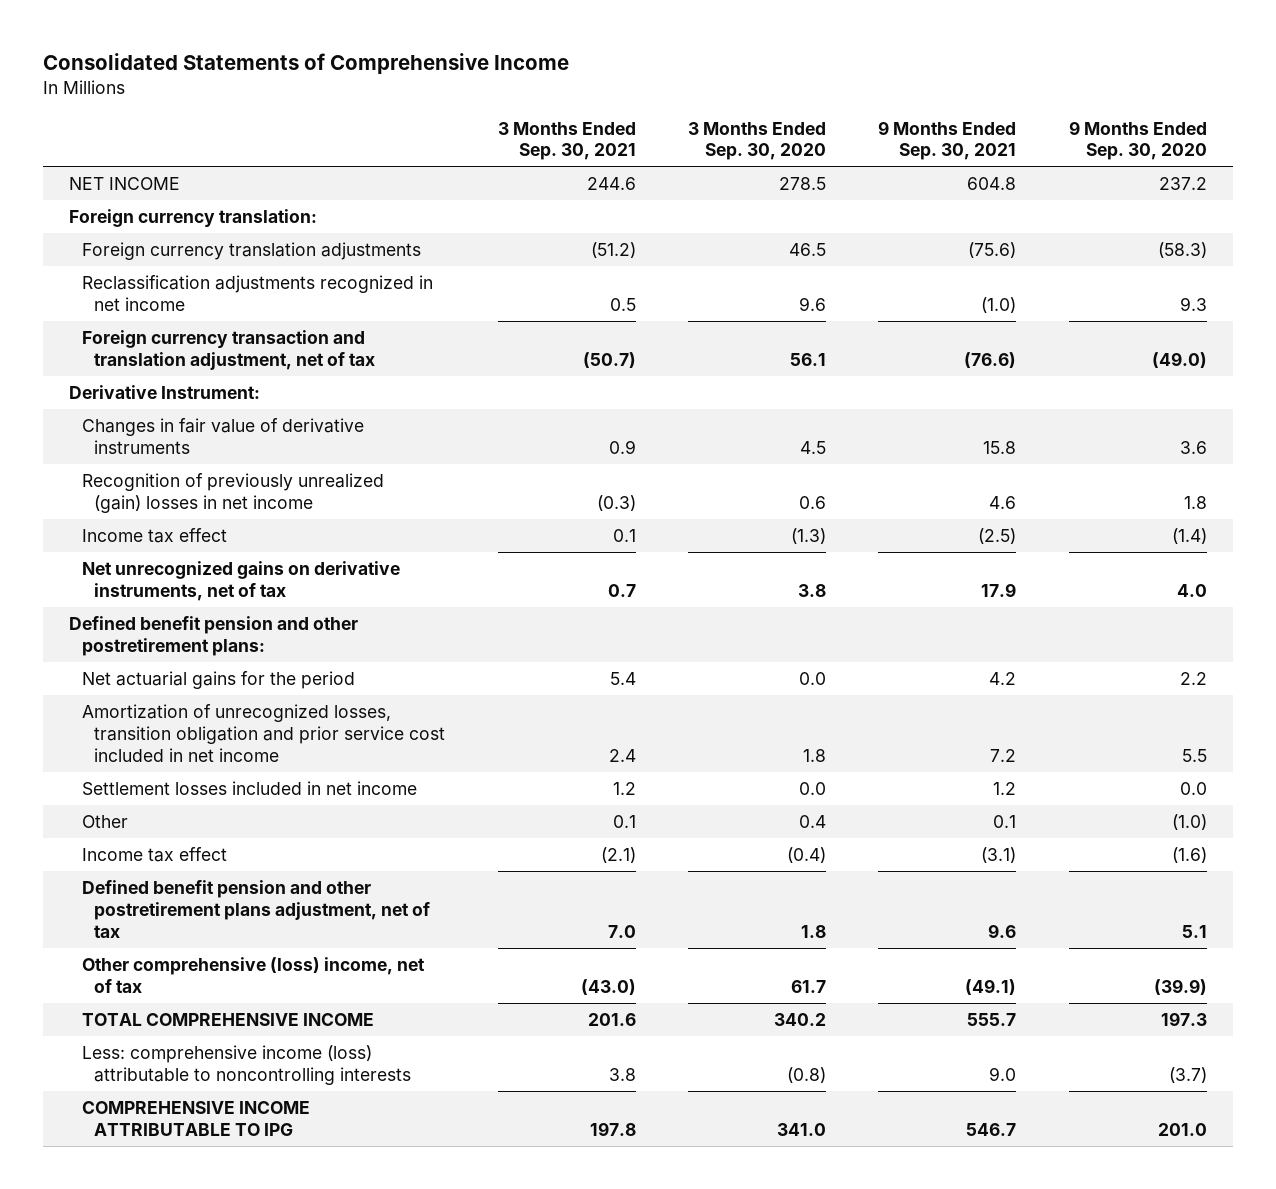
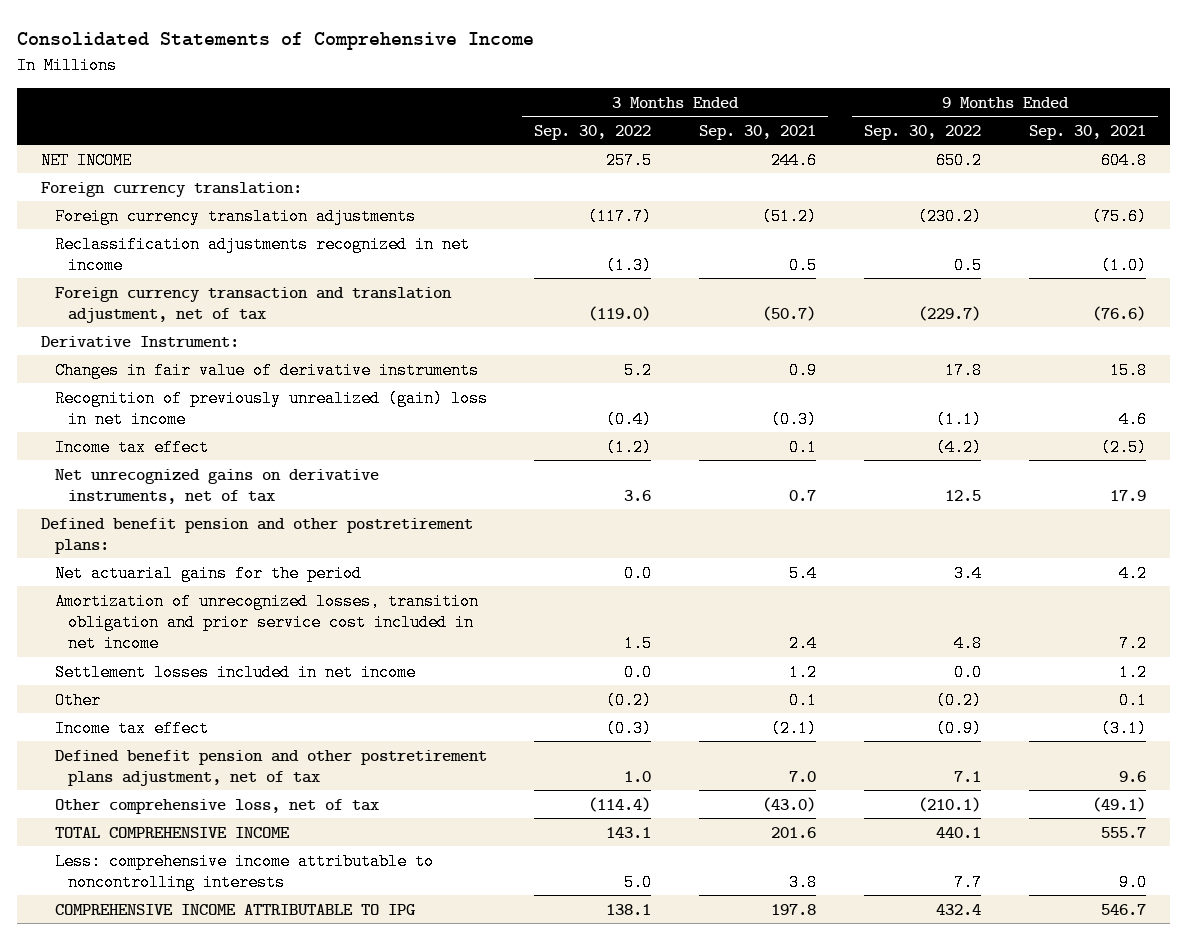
- | 3 Months Ended Sep. 30, 2021 | 3 Months Ended Sep. 30, 2020 | 9 Months Ended Sep. 30, 2021 | 9 Months Ended Sep. 30, 2020
+ | 3 Months Ended Sep. 30, 2022 | 3 Months Ended Sep. 30, 2021 | 9 Months Ended Sep. 30, 2022 | 9 Months Ended Sep. 30, 2021
- Recognition of previously unrealized (gain) losses in net income | (0.3) | 0.6 | 4.6 | 1.8
+ Recognition of previously unrealized (gain) loss in net income | (0.4) | (0.3) | (1.1) | 4.6
- Other comprehensive (loss) income, net of tax | (43.0) | 61.7 | (49.1) | (39.9)
+ Other comprehensive loss, net of tax | (114.4) | (43.0) | (210.1) | (49.1)
- Less: comprehensive income (loss) attributable to noncontrolling interests | 3.8 | (0.8) | 9.0 | (3.7)
+ Less: comprehensive income attributable to noncontrolling interests | 5.0 | 3.8 | 7.7 | 9.0

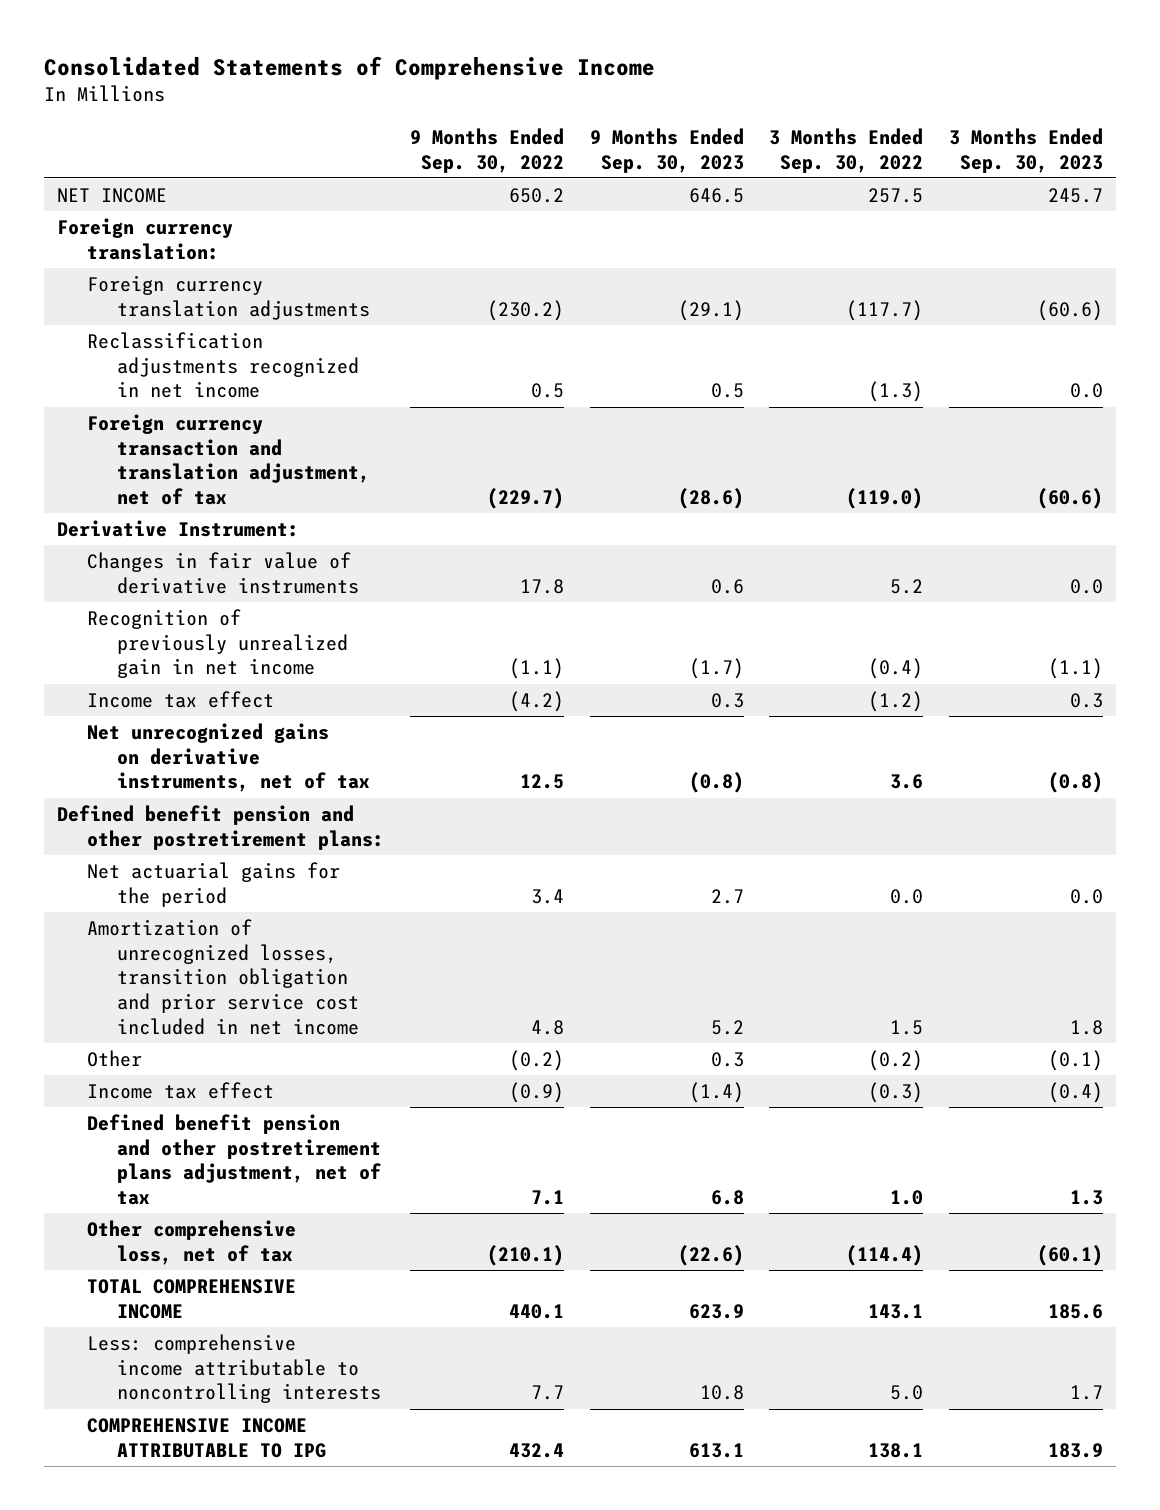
- | 3 Months Ended Sep. 30, 2022 | 3 Months Ended Sep. 30, 2021 | 9 Months Ended Sep. 30, 2022 | 9 Months Ended Sep. 30, 2021
+ | 9 Months Ended Sep. 30, 2022 | 9 Months Ended Sep. 30, 2023 | 3 Months Ended Sep. 30, 2022 | 3 Months Ended Sep. 30, 2023
- Recognition of previously unrealized (gain) loss in net income | (0.4) | (0.3) | (1.1) | 4.6
+ Recognition of previously unrealized gain in net income | (1.1) | (1.7) | (0.4) | (1.1)
- Settlement losses included in net income | 0.0 | 1.2 | 0.0 | 1.2

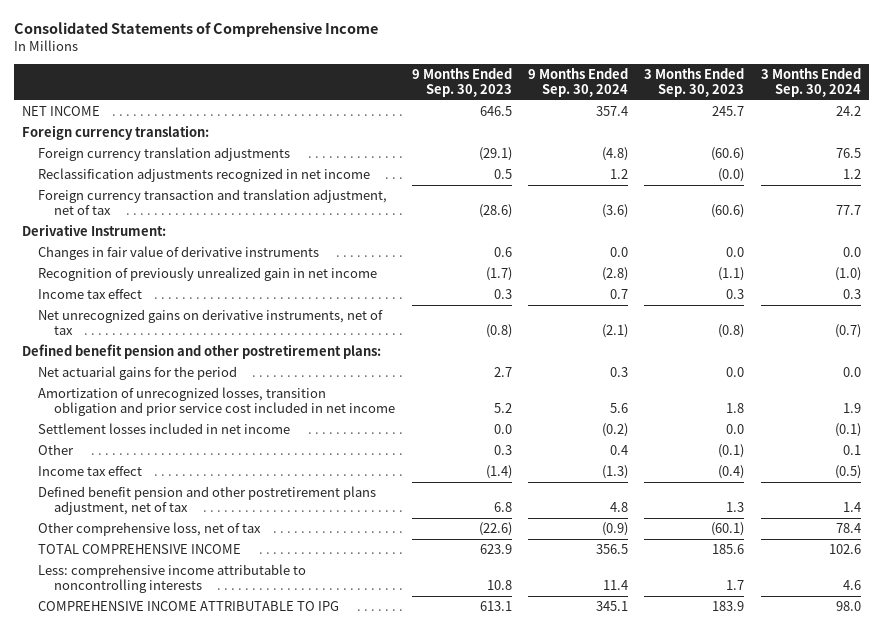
- | 9 Months Ended Sep. 30, 2022 | 9 Months Ended Sep. 30, 2023 | 3 Months Ended Sep. 30, 2022 | 3 Months Ended Sep. 30, 2023
+ | 9 Months Ended Sep. 30, 2023 | 9 Months Ended Sep. 30, 2024 | 3 Months Ended Sep. 30, 2023 | 3 Months Ended Sep. 30, 2024
- Reclassification adjustments recognized in net income | 0.5 | 0.5 | (1.3) | 0.0
+ Reclassification adjustments recognized in net income | 0.5 | 1.2 | (0.0) | 1.2
+ Settlement losses included in net income | 0.0 | (0.2) | 0.0 | (0.1)

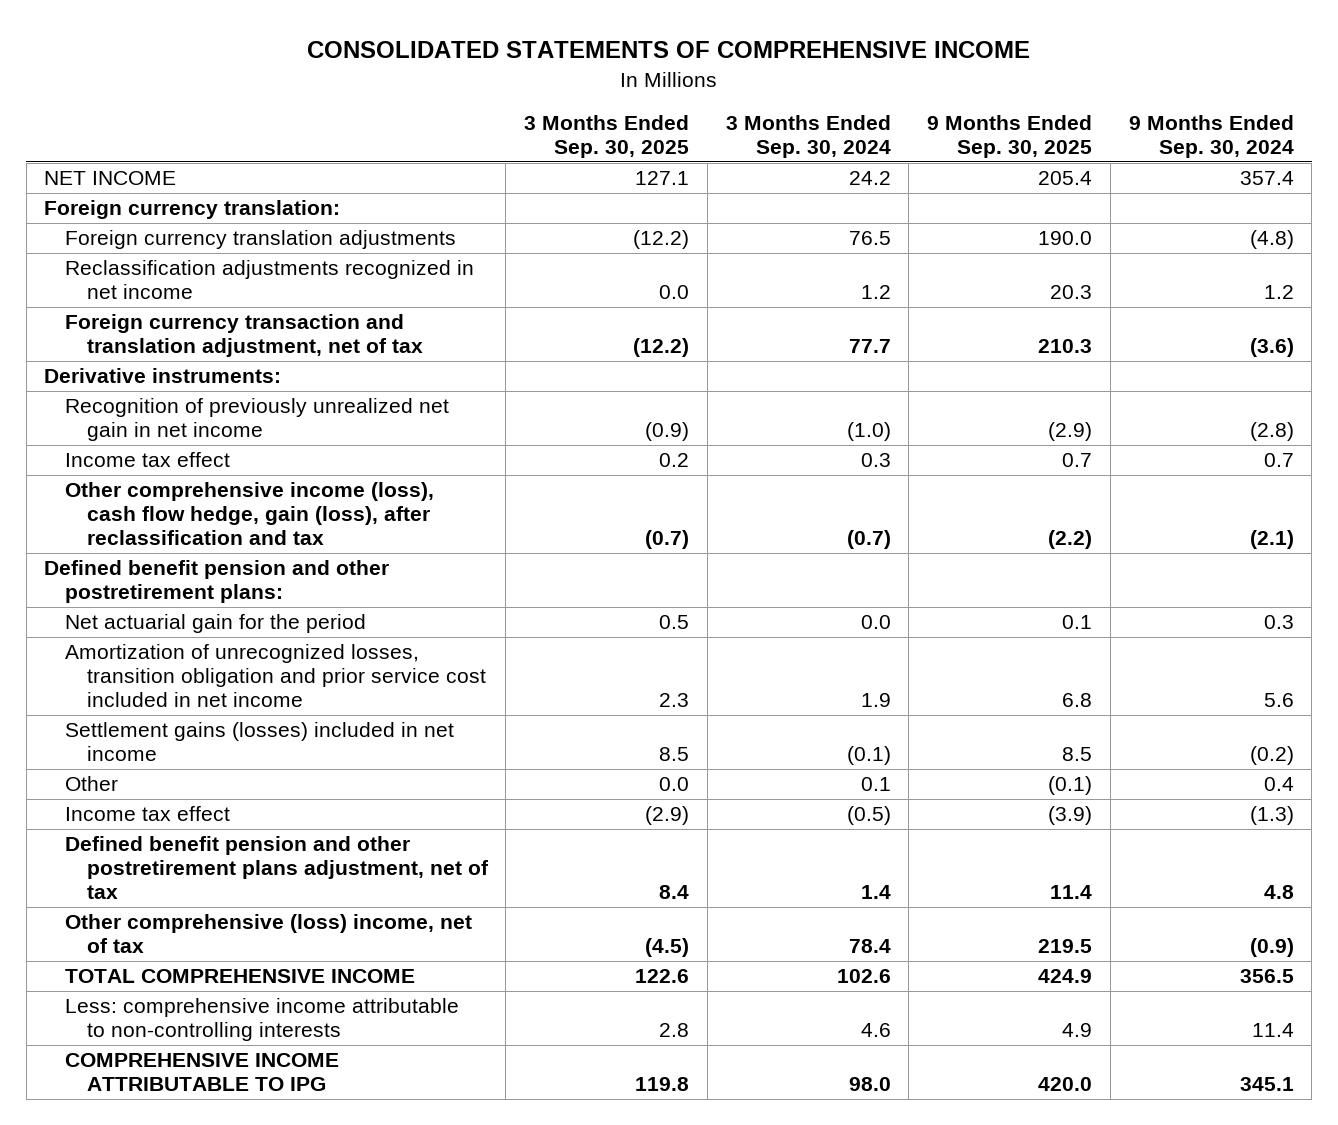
- Consolidated Statements of Comprehensive Income
+ CONSOLIDATED STATEMENTS OF COMPREHENSIVE INCOME
- | 9 Months Ended Sep. 30, 2023 | 9 Months Ended Sep. 30, 2024 | 3 Months Ended Sep. 30, 2023 | 3 Months Ended Sep. 30, 2024
+ | 3 Months Ended Sep. 30, 2025 | 3 Months Ended Sep. 30, 2024 | 9 Months Ended Sep. 30, 2025 | 9 Months Ended Sep. 30, 2024
- Derivative Instrument:
- Changes in fair value of derivative instruments | 0.6 | 0.0 | 0.0 | 0.0
- Recognition of previously unrealized gain in net income | (1.7) | (2.8) | (1.1) | (1.0)
+ Derivative instruments:
+ Recognition of previously unrealized net gain in net income | (0.9) | (1.0) | (2.9) | (2.8)
- Net unrecognized gains on derivative instruments, net of tax | (0.8) | (2.1) | (0.8) | (0.7)
+ Other comprehensive income (loss), cash flow hedge, gain (loss), after reclassification and tax | (0.7) | (0.7) | (2.2) | (2.1)
- Net actuarial gains for the period | 2.7 | 0.3 | 0.0 | 0.0
+ Net actuarial gain for the period | 0.5 | 0.0 | 0.1 | 0.3
- Settlement losses included in net income | 0.0 | (0.2) | 0.0 | (0.1)
+ Settlement gains (losses) included in net income | 8.5 | (0.1) | 8.5 | (0.2)
- Other comprehensive loss, net of tax | (22.6) | (0.9) | (60.1) | 78.4
+ Other comprehensive (loss) income, net of tax | (4.5) | 78.4 | 219.5 | (0.9)
- Less: comprehensive income attributable to noncontrolling interests | 10.8 | 11.4 | 1.7 | 4.6
+ Less: comprehensive income attributable to non-controlling interests | 2.8 | 4.6 | 4.9 | 11.4

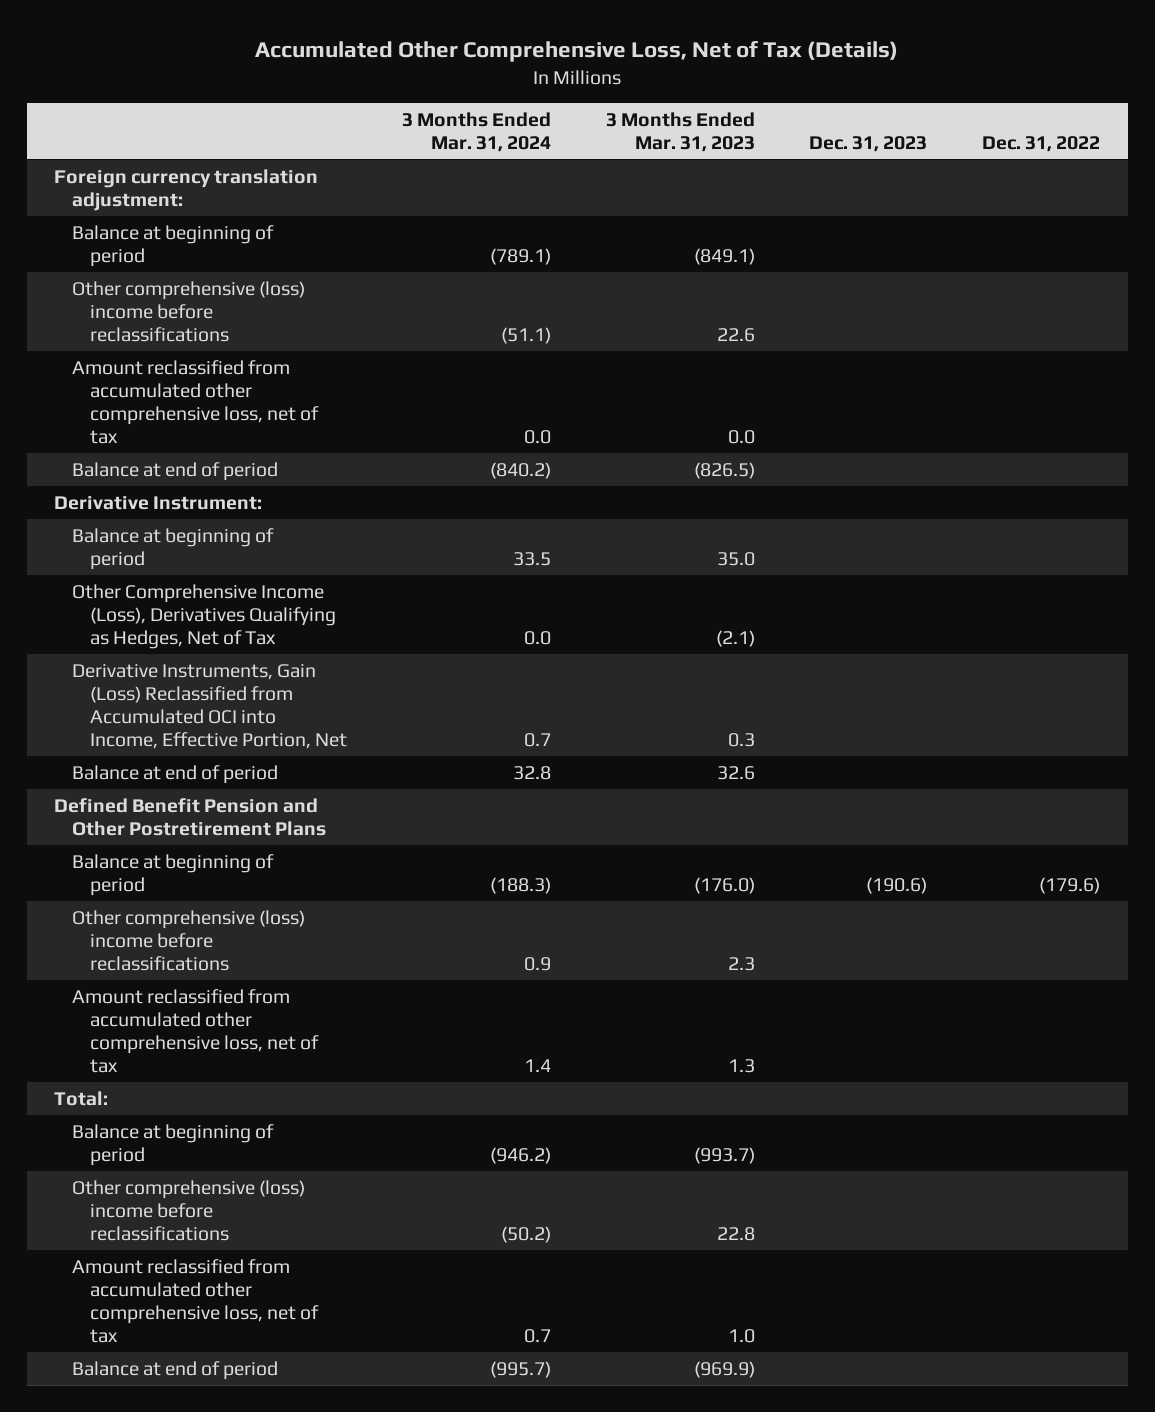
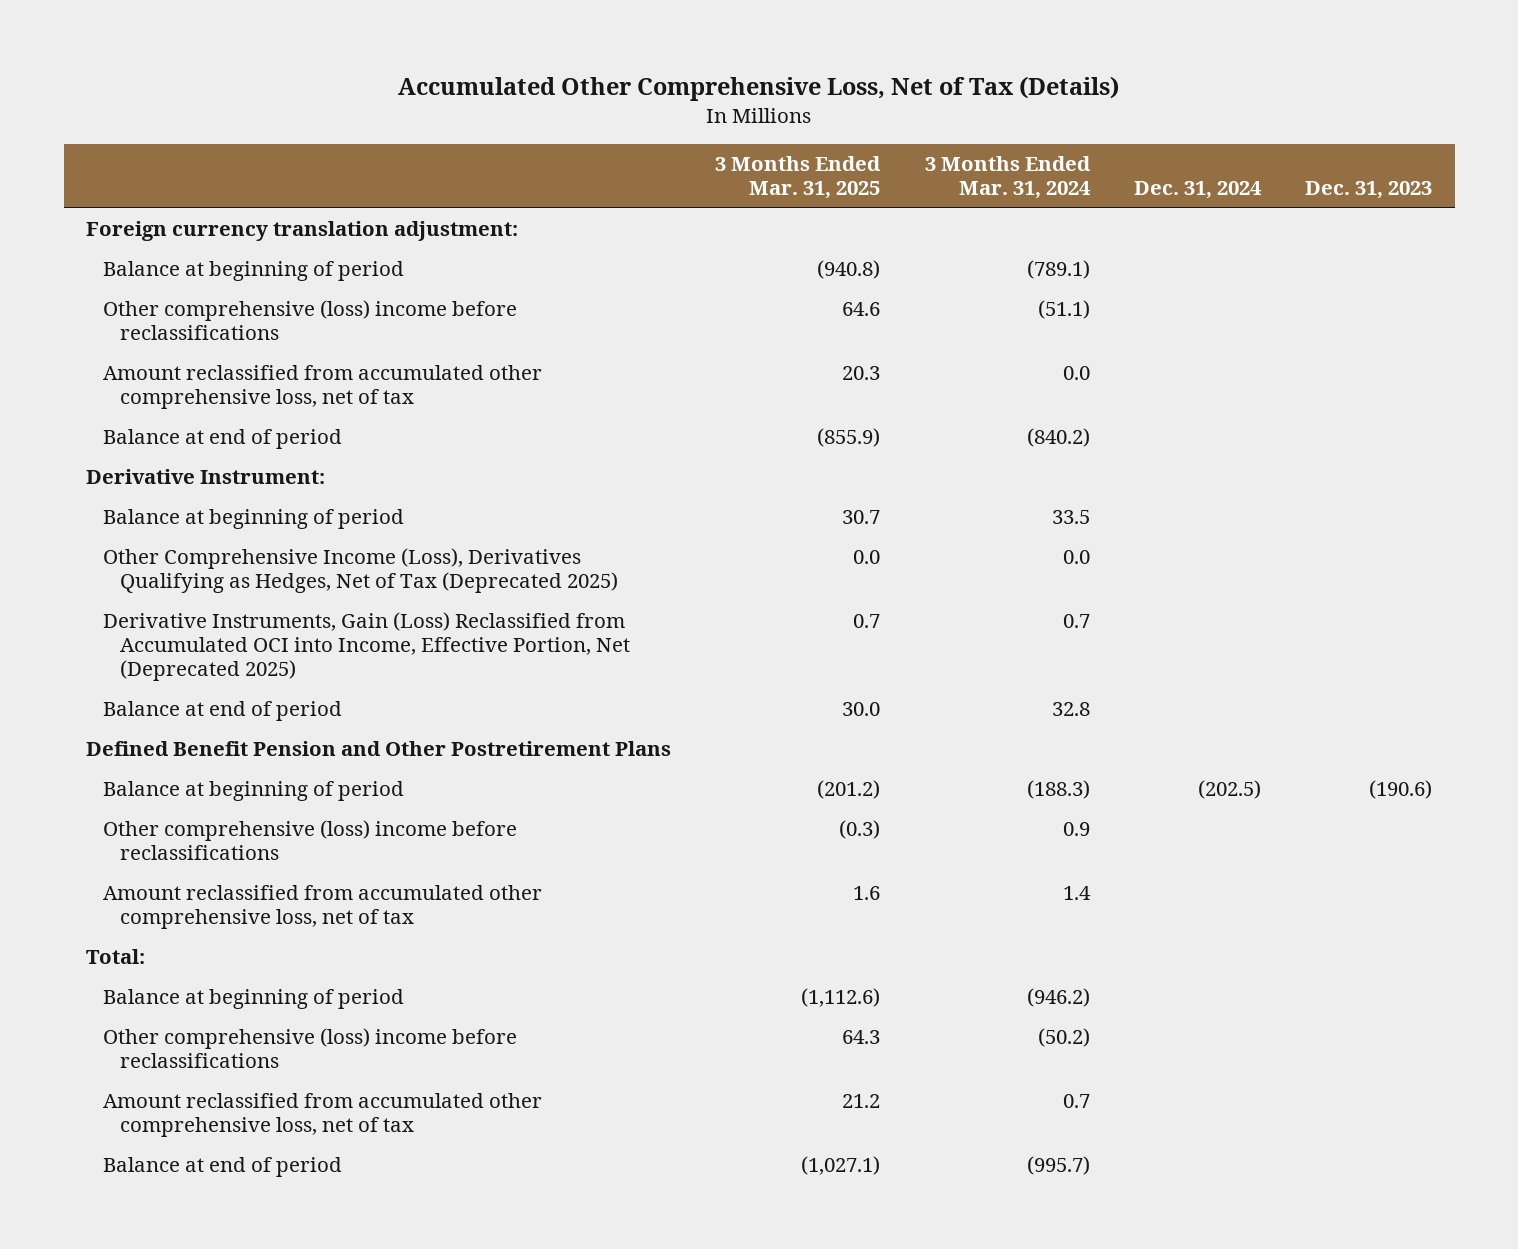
- | 3 Months Ended Mar. 31, 2024 | 3 Months Ended Mar. 31, 2023 | Dec. 31, 2023 | Dec. 31, 2022
+ | 3 Months Ended Mar. 31, 2025 | 3 Months Ended Mar. 31, 2024 | Dec. 31, 2024 | Dec. 31, 2023
- Other Comprehensive Income (Loss), Derivatives Qualifying as Hedges, Net of Tax | 0.0 | (2.1) | |
- Derivative Instruments, Gain (Loss) Reclassified from Accumulated OCI into Income, Effective Portion, Net | 0.7 | 0.3 | |
+ Other Comprehensive Income (Loss), Derivatives Qualifying as Hedges, Net of Tax (Deprecated 2025) | 0.0 | 0.0 | |
+ Derivative Instruments, Gain (Loss) Reclassified from Accumulated OCI into Income, Effective Portion, Net (Deprecated 2025) | 0.7 | 0.7 | |

